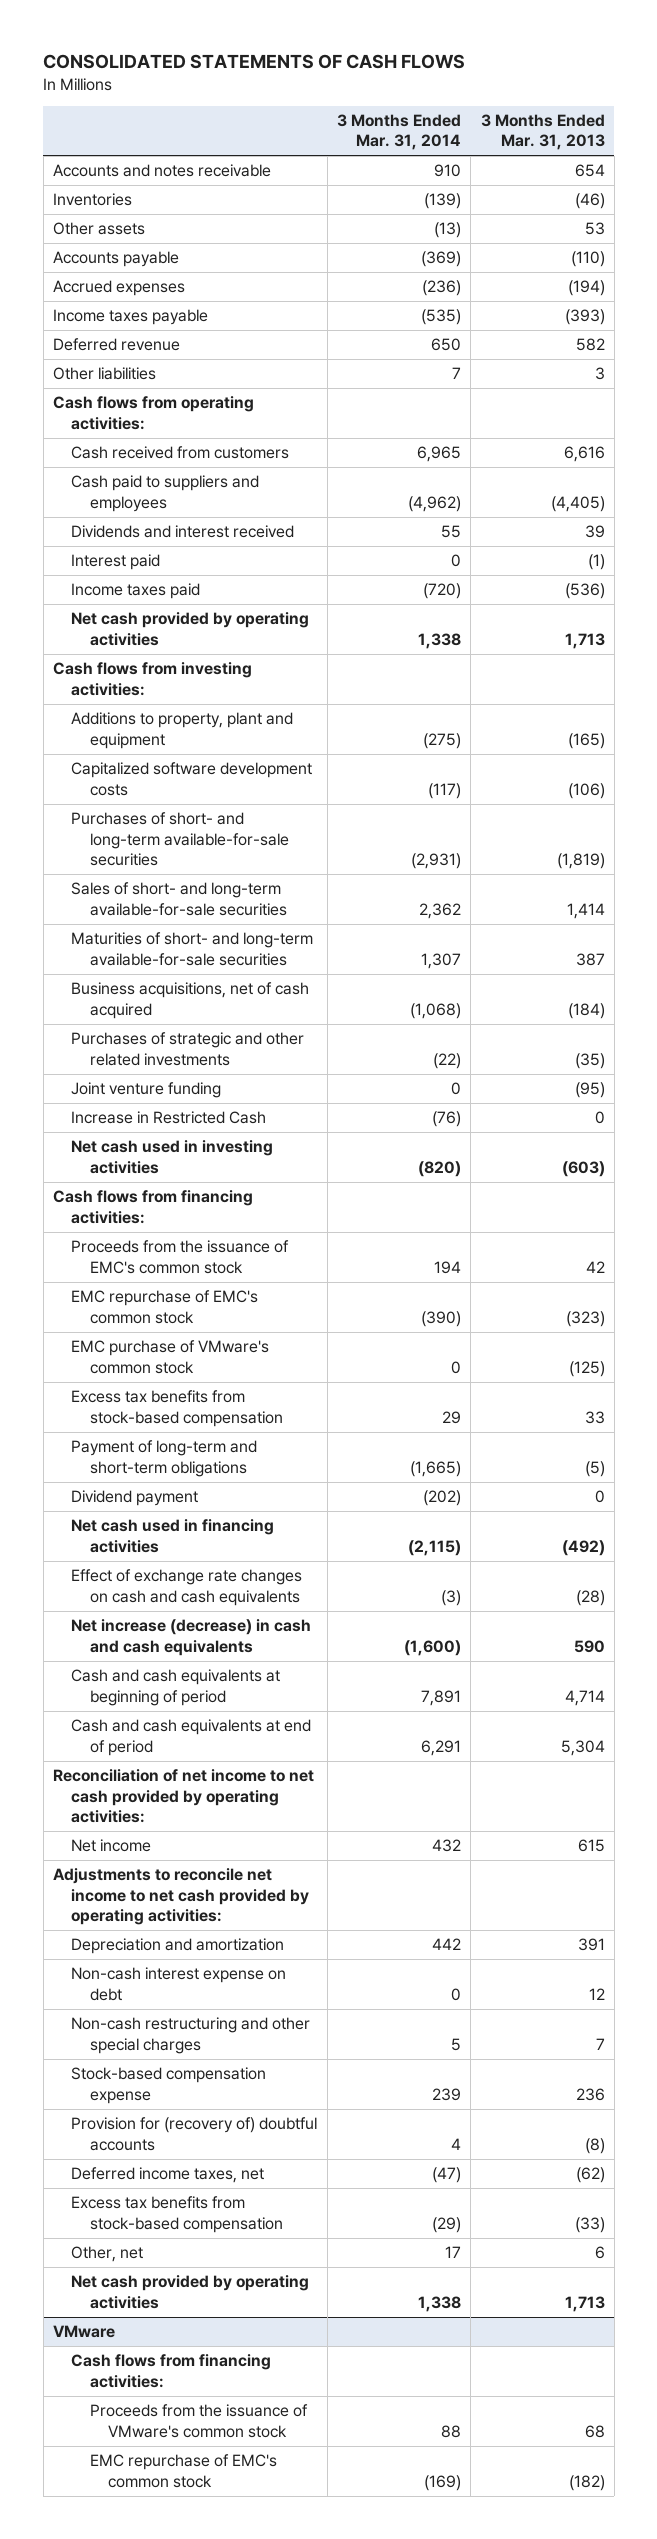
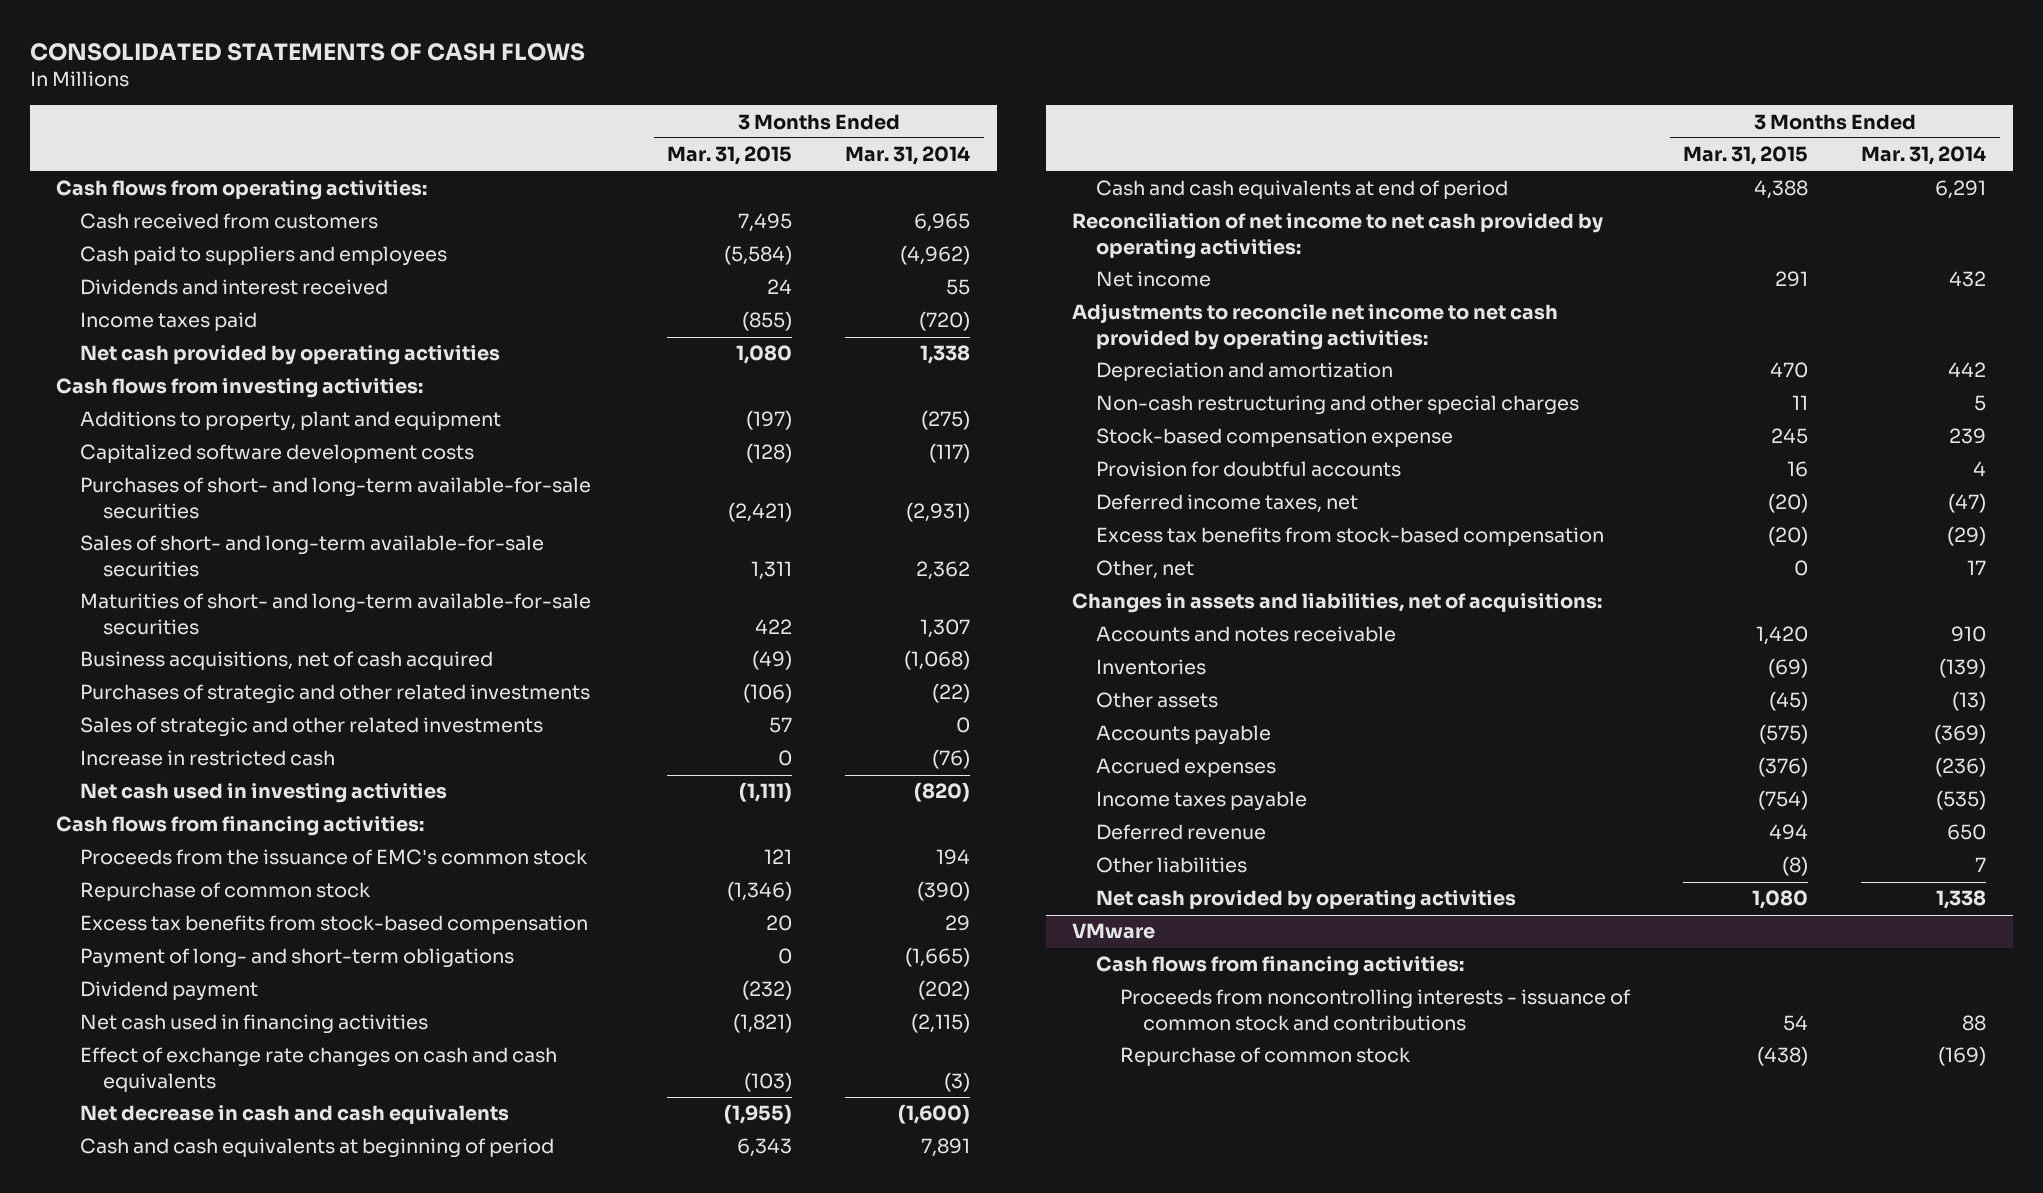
- | 3 Months Ended Mar. 31, 2014 | 3 Months Ended Mar. 31, 2013
+ | 3 Months Ended Mar. 31, 2015 | 3 Months Ended Mar. 31, 2014
- Interest paid | 0 | (1)
- Joint venture funding | 0 | (95)
- Increase in Restricted Cash | (76) | 0
+ Sales of strategic and other related investments | 57 | 0
+ Increase in restricted cash | 0 | (76)
- EMC repurchase of EMC's common stock | (390) | (323)
- EMC purchase of VMware's common stock | 0 | (125)
+ Repurchase of common stock | (1,346) | (390)
- Payment of long-term and short-term obligations | (1,665) | (5)
+ Payment of long- and short-term obligations | 0 | (1,665)
- Net increase (decrease) in cash and cash equivalents | (1,600) | 590
+ Net decrease in cash and cash equivalents | (1,955) | (1,600)
- Non-cash interest expense on debt | 0 | 12
- Provision for (recovery of) doubtful accounts | 4 | (8)
+ Provision for doubtful accounts | 16 | 4
+ Changes in assets and liabilities, net of acquisitions:
moved down: Accounts and notes receivable | 1,420 | 910
moved down: Inventories | (69) | (139)
moved down: Other assets | (45) | (13)
moved down: Accounts payable | (575) | (369)
moved down: Accrued expenses | (376) | (236)
moved down: Income taxes payable | (754) | (535)
moved down: Deferred revenue | 494 | 650
moved down: Other liabilities | (8) | 7
@ VMware
- Proceeds from the issuance of VMware's common stock | 88 | 68
- EMC repurchase of EMC's common stock | (169) | (182)
+ Proceeds from noncontrolling interests - issuance of common stock and contributions | 54 | 88
+ Repurchase of common stock | (438) | (169)

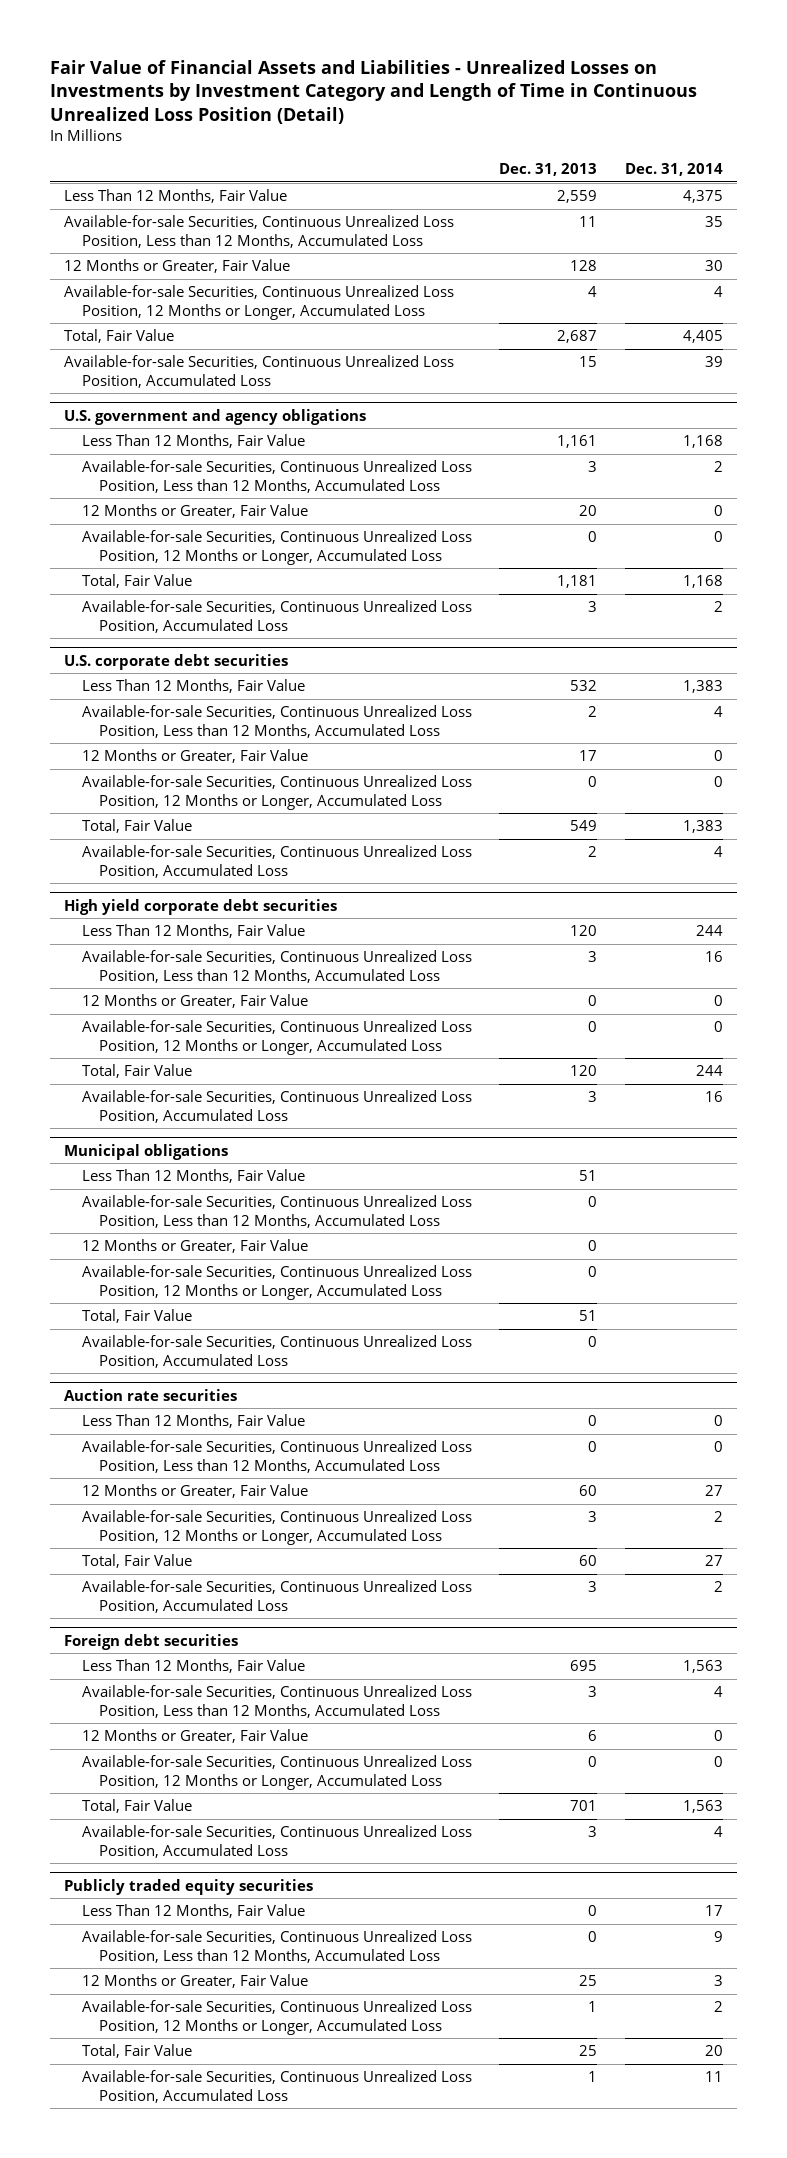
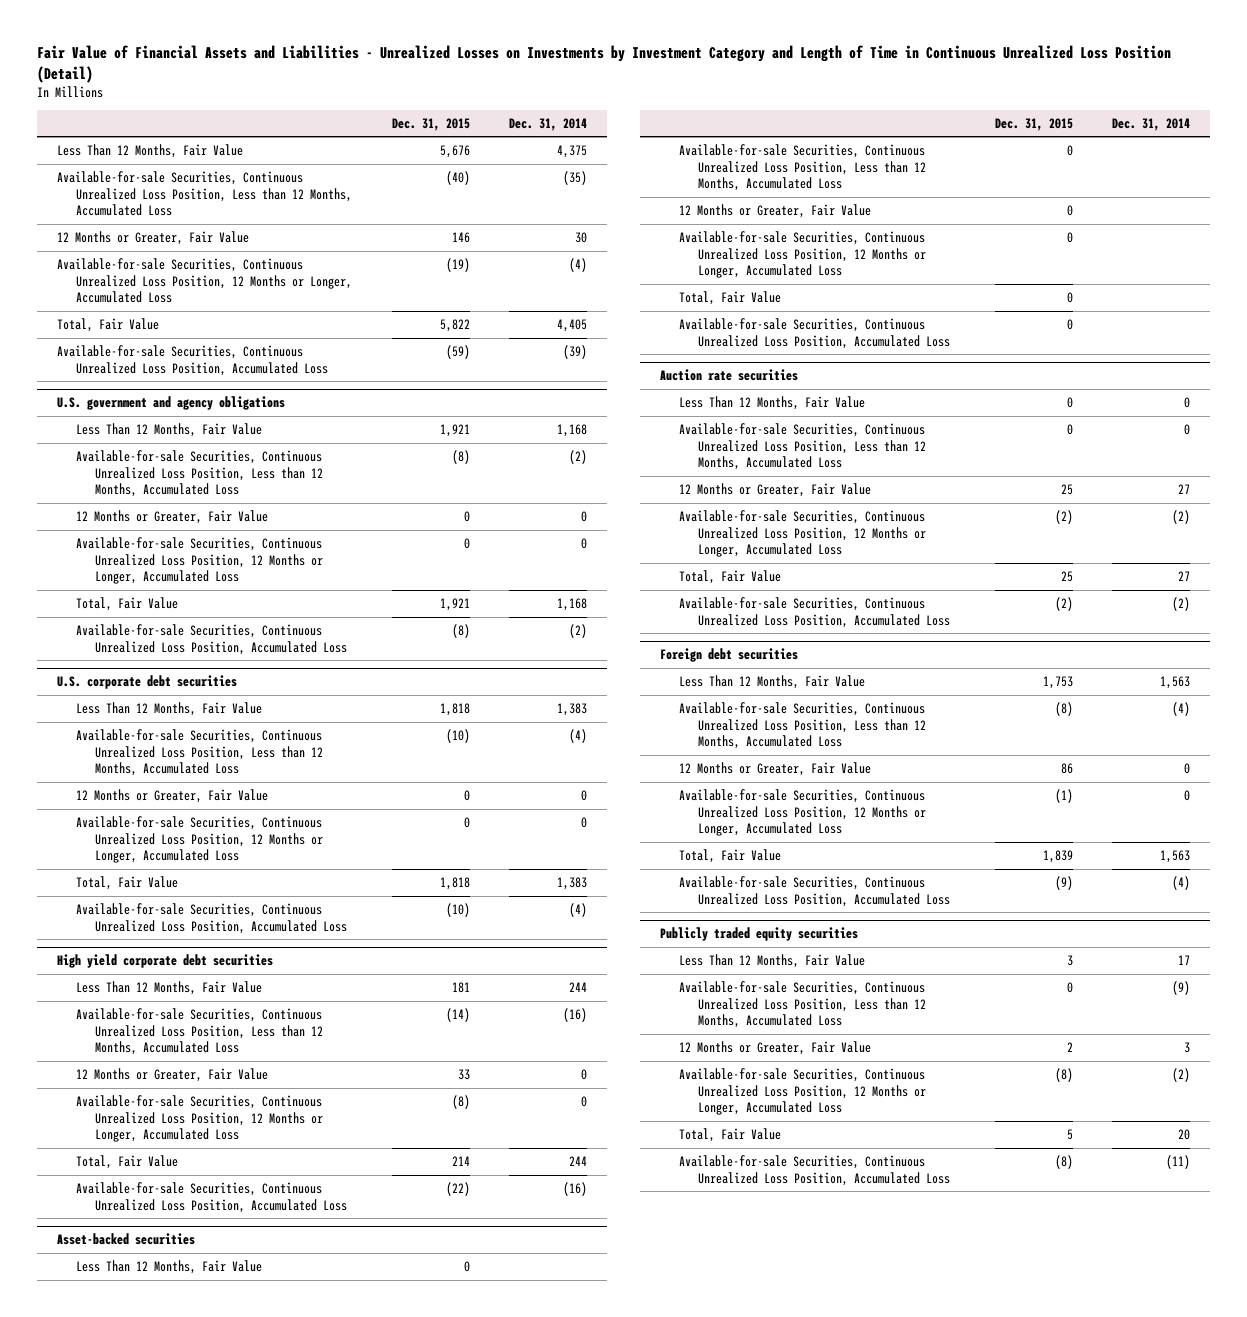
- | Dec. 31, 2013 | Dec. 31, 2014
+ | Dec. 31, 2015 | Dec. 31, 2014
- Available-for-sale Securities, Continuous Unrealized Loss Position, Less than 12 Months, Accumulated Loss | 11 | 35
+ Available-for-sale Securities, Continuous Unrealized Loss Position, Less than 12 Months, Accumulated Loss | (40) | (35)
- Available-for-sale Securities, Continuous Unrealized Loss Position, 12 Months or Longer, Accumulated Loss | 4 | 4
+ Available-for-sale Securities, Continuous Unrealized Loss Position, 12 Months or Longer, Accumulated Loss | (19) | (4)
- Available-for-sale Securities, Continuous Unrealized Loss Position, Accumulated Loss | 15 | 39
+ Available-for-sale Securities, Continuous Unrealized Loss Position, Accumulated Loss | (59) | (39)
@ U.S. government and agency obligations
- Available-for-sale Securities, Continuous Unrealized Loss Position, Less than 12 Months, Accumulated Loss | 3 | 2
+ Available-for-sale Securities, Continuous Unrealized Loss Position, Less than 12 Months, Accumulated Loss | (8) | (2)
- Available-for-sale Securities, Continuous Unrealized Loss Position, Accumulated Loss | 3 | 2
+ Available-for-sale Securities, Continuous Unrealized Loss Position, Accumulated Loss | (8) | (2)
@ U.S. corporate debt securities
- Available-for-sale Securities, Continuous Unrealized Loss Position, Less than 12 Months, Accumulated Loss | 2 | 4
+ Available-for-sale Securities, Continuous Unrealized Loss Position, Less than 12 Months, Accumulated Loss | (10) | (4)
- Available-for-sale Securities, Continuous Unrealized Loss Position, Accumulated Loss | 2 | 4
+ Available-for-sale Securities, Continuous Unrealized Loss Position, Accumulated Loss | (10) | (4)
@ High yield corporate debt securities
- Available-for-sale Securities, Continuous Unrealized Loss Position, Less than 12 Months, Accumulated Loss | 3 | 16
+ Available-for-sale Securities, Continuous Unrealized Loss Position, Less than 12 Months, Accumulated Loss | (14) | (16)
- Available-for-sale Securities, Continuous Unrealized Loss Position, Accumulated Loss | 3 | 16
- Municipal obligations
@ High yield corporate debt securities
+ Available-for-sale Securities, Continuous Unrealized Loss Position, Accumulated Loss | (22) | (16)
+ Asset-backed securities
@ Auction rate securities
- Available-for-sale Securities, Continuous Unrealized Loss Position, 12 Months or Longer, Accumulated Loss | 3 | 2
+ Available-for-sale Securities, Continuous Unrealized Loss Position, 12 Months or Longer, Accumulated Loss | (2) | (2)
- Available-for-sale Securities, Continuous Unrealized Loss Position, Accumulated Loss | 3 | 2
+ Available-for-sale Securities, Continuous Unrealized Loss Position, Accumulated Loss | (2) | (2)
@ Foreign debt securities
- Available-for-sale Securities, Continuous Unrealized Loss Position, Less than 12 Months, Accumulated Loss | 3 | 4
+ Available-for-sale Securities, Continuous Unrealized Loss Position, Less than 12 Months, Accumulated Loss | (8) | (4)
- Available-for-sale Securities, Continuous Unrealized Loss Position, Accumulated Loss | 3 | 4
+ Available-for-sale Securities, Continuous Unrealized Loss Position, Accumulated Loss | (9) | (4)
@ Publicly traded equity securities
- Available-for-sale Securities, Continuous Unrealized Loss Position, Less than 12 Months, Accumulated Loss | 0 | 9
+ Available-for-sale Securities, Continuous Unrealized Loss Position, Less than 12 Months, Accumulated Loss | 0 | (9)
- Available-for-sale Securities, Continuous Unrealized Loss Position, 12 Months or Longer, Accumulated Loss | 1 | 2
+ Available-for-sale Securities, Continuous Unrealized Loss Position, 12 Months or Longer, Accumulated Loss | (8) | (2)
- Available-for-sale Securities, Continuous Unrealized Loss Position, Accumulated Loss | 1 | 11
+ Available-for-sale Securities, Continuous Unrealized Loss Position, Accumulated Loss | (8) | (11)

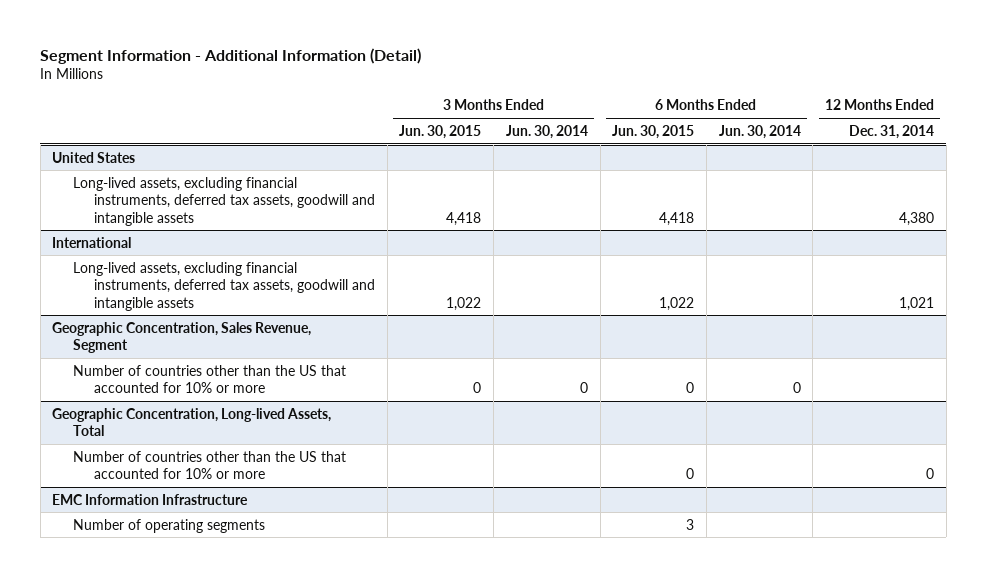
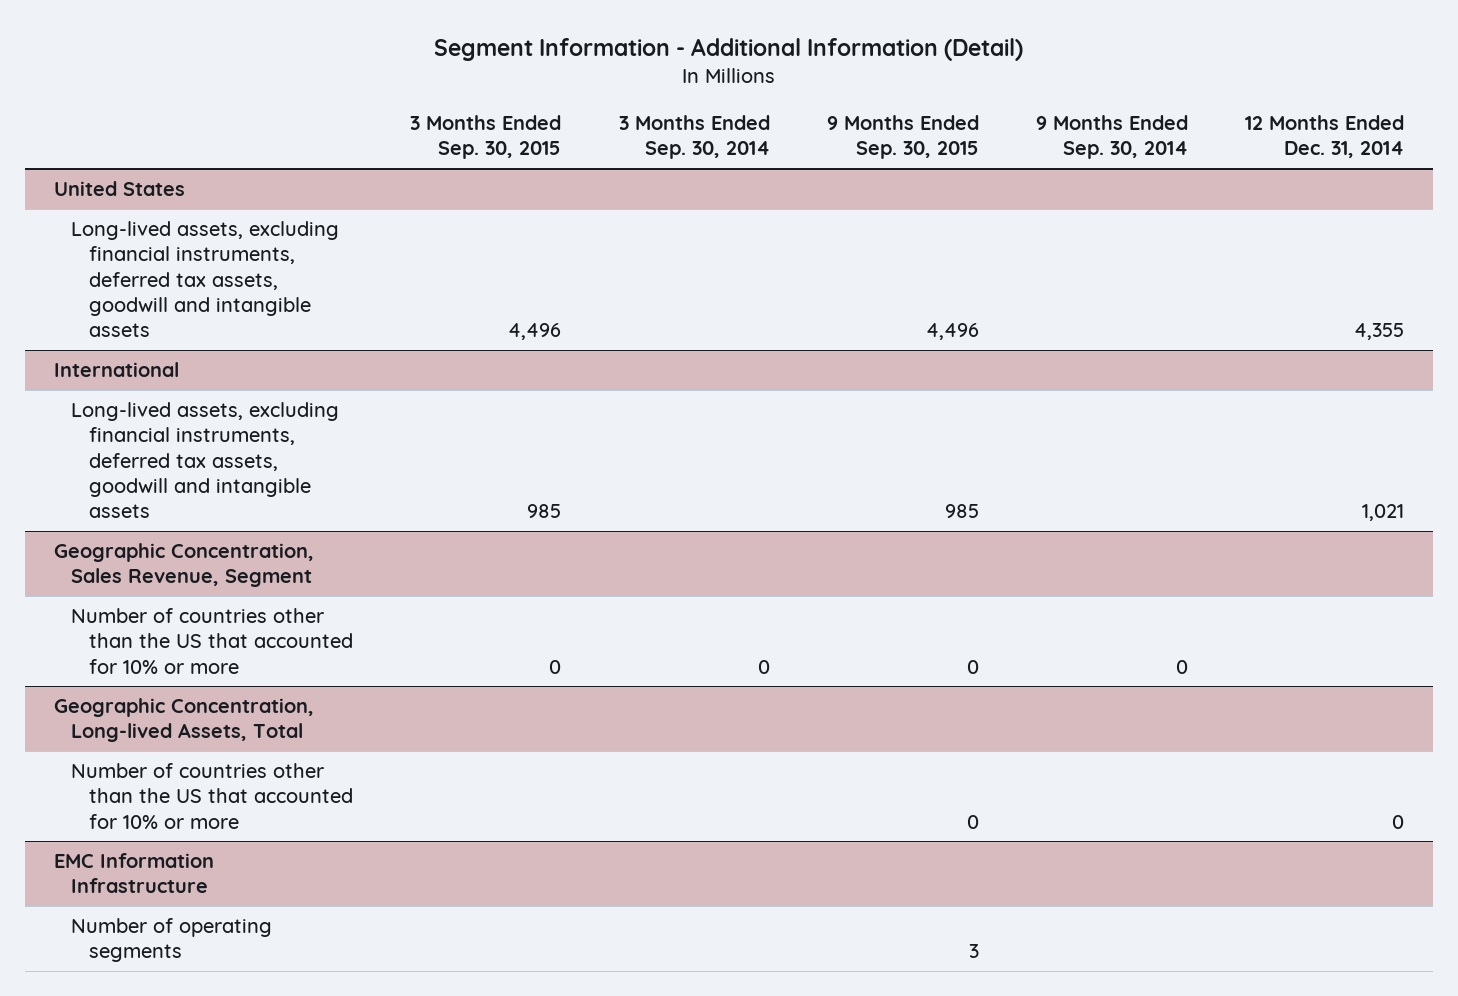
- | 3 Months Ended Jun. 30, 2015 | 3 Months Ended Jun. 30, 2014 | 6 Months Ended Jun. 30, 2015 | 6 Months Ended Jun. 30, 2014 | 12 Months Ended Dec. 31, 2014
+ | 3 Months Ended Sep. 30, 2015 | 3 Months Ended Sep. 30, 2014 | 9 Months Ended Sep. 30, 2015 | 9 Months Ended Sep. 30, 2014 | 12 Months Ended Dec. 31, 2014
@ United States
- Long-lived assets, excluding financial instruments, deferred tax assets, goodwill and intangible assets | 4,418 | | 4,418 | | 4,380
+ Long-lived assets, excluding financial instruments, deferred tax assets, goodwill and intangible assets | 4,496 | | 4,496 | | 4,355

